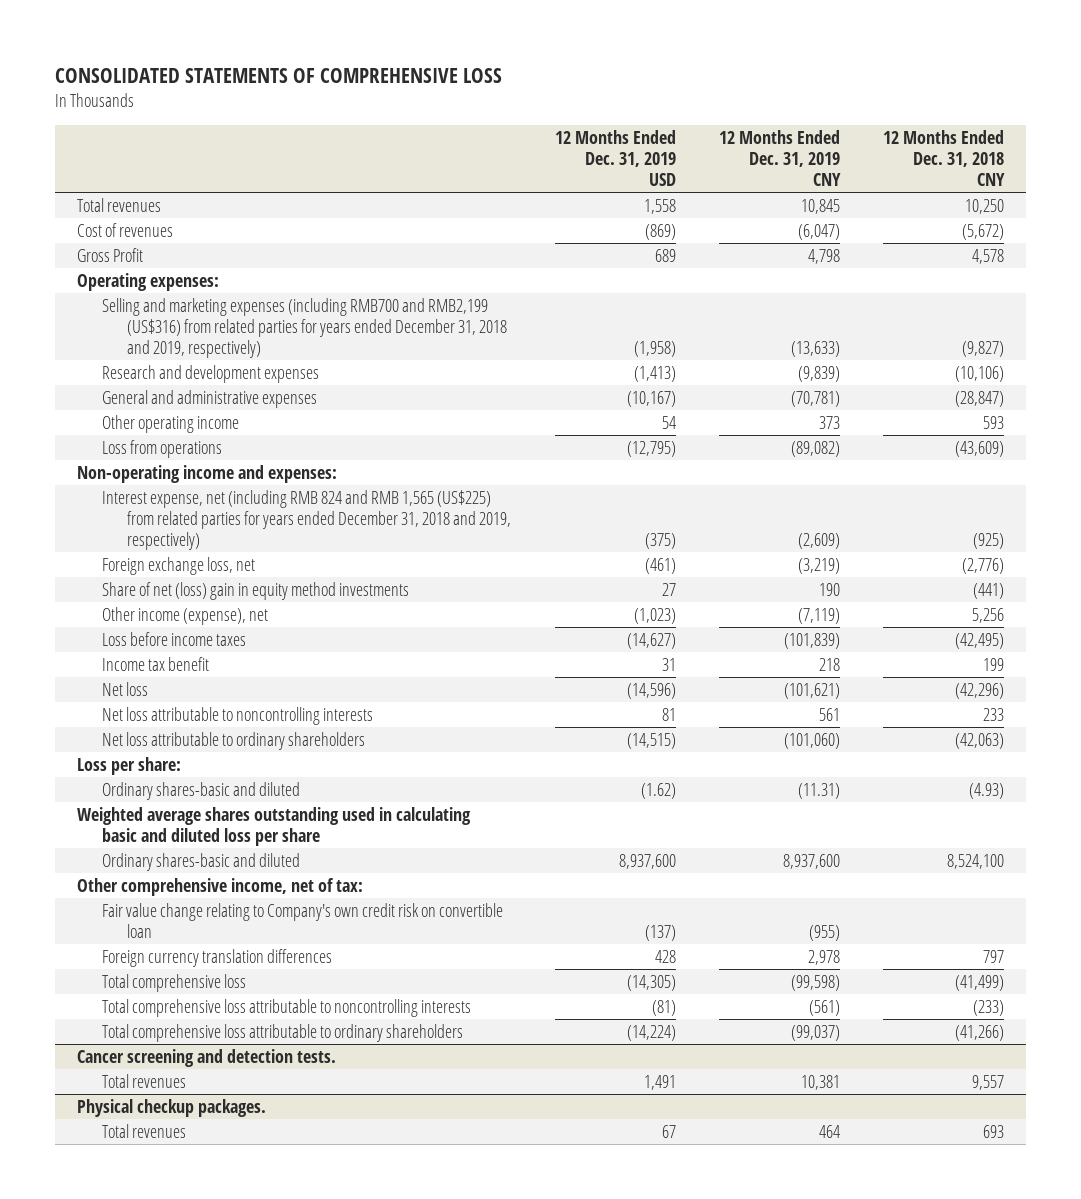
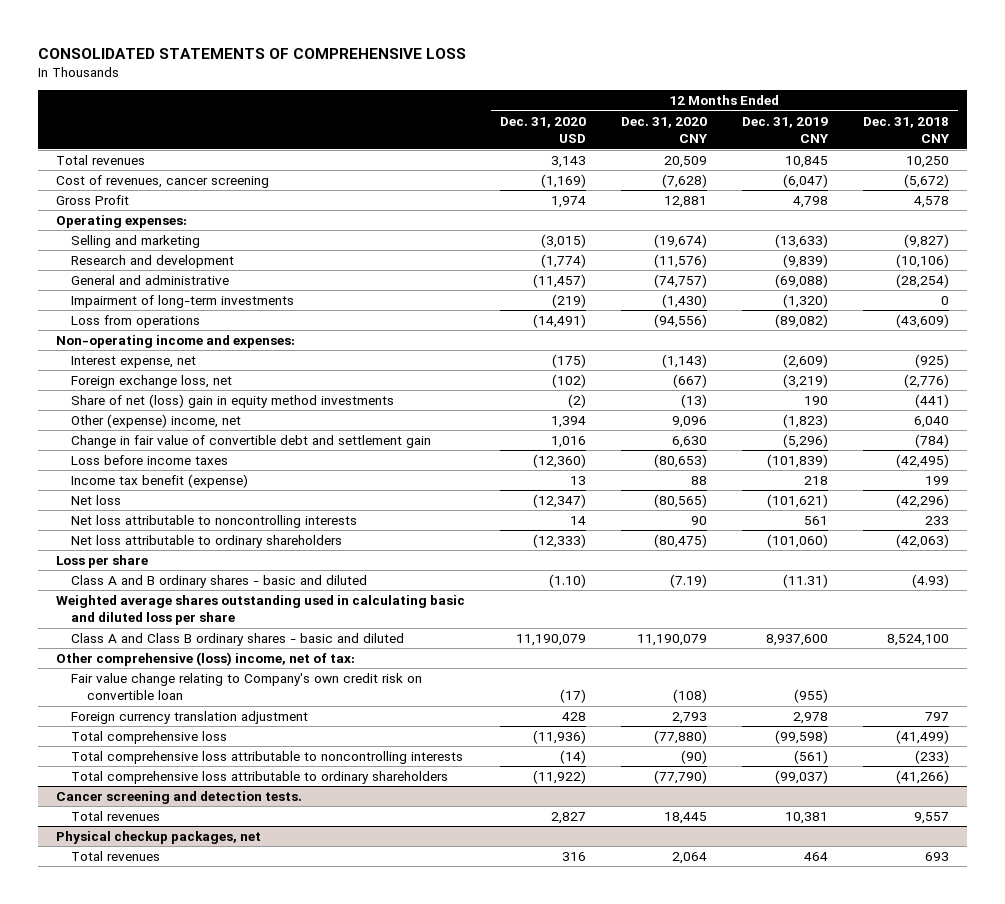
- | 12 Months Ended Dec. 31, 2019 USD | 12 Months Ended Dec. 31, 2019 CNY | 12 Months Ended Dec. 31, 2018 CNY
+ | 12 Months Ended Dec. 31, 2020 USD | 12 Months Ended Dec. 31, 2020 CNY | 12 Months Ended Dec. 31, 2019 CNY | 12 Months Ended Dec. 31, 2018 CNY
- Cost of revenues | (869) | (6,047) | (5,672)
+ Cost of revenues, cancer screening | (1,169) | (7,628) | (6,047) | (5,672)
- Selling and marketing expenses (including RMB700 and RMB2,199 (US$316) from related parties for years ended December 31, 2018 and 2019, respectively) | (1,958) | (13,633) | (9,827)
- Research and development expenses | (1,413) | (9,839) | (10,106)
- General and administrative expenses | (10,167) | (70,781) | (28,847)
- Other operating income | 54 | 373 | 593
+ Selling and marketing | (3,015) | (19,674) | (13,633) | (9,827)
+ Research and development | (1,774) | (11,576) | (9,839) | (10,106)
+ General and administrative | (11,457) | (74,757) | (69,088) | (28,254)
+ Impairment of long-term investments | (219) | (1,430) | (1,320) | 0
- Interest expense, net (including RMB 824 and RMB 1,565 (US$225) from related parties for years ended December 31, 2018 and 2019, respectively) | (375) | (2,609) | (925)
+ Interest expense, net | (175) | (1,143) | (2,609) | (925)
- Other income (expense), net | (1,023) | (7,119) | 5,256
+ Other (expense) income, net | 1,394 | 9,096 | (1,823) | 6,040
+ Change in fair value of convertible debt and settlement gain | 1,016 | 6,630 | (5,296) | (784)
- Income tax benefit | 31 | 218 | 199
+ Income tax benefit (expense) | 13 | 88 | 218 | 199
- Loss per share:
- Ordinary shares-basic and diluted | (1.62) | (11.31) | (4.93)
+ Loss per share
+ Class A and B ordinary shares - basic and diluted | (1.10) | (7.19) | (11.31) | (4.93)
- Ordinary shares-basic and diluted | 8,937,600 | 8,937,600 | 8,524,100
- Other comprehensive income, net of tax:
+ Class A and Class B ordinary shares - basic and diluted | 11,190,079 | 11,190,079 | 8,937,600 | 8,524,100
+ Other comprehensive (loss) income, net of tax:
- Foreign currency translation differences | 428 | 2,978 | 797
+ Foreign currency translation adjustment | 428 | 2,793 | 2,978 | 797
- Physical checkup packages.
+ Physical checkup packages, net

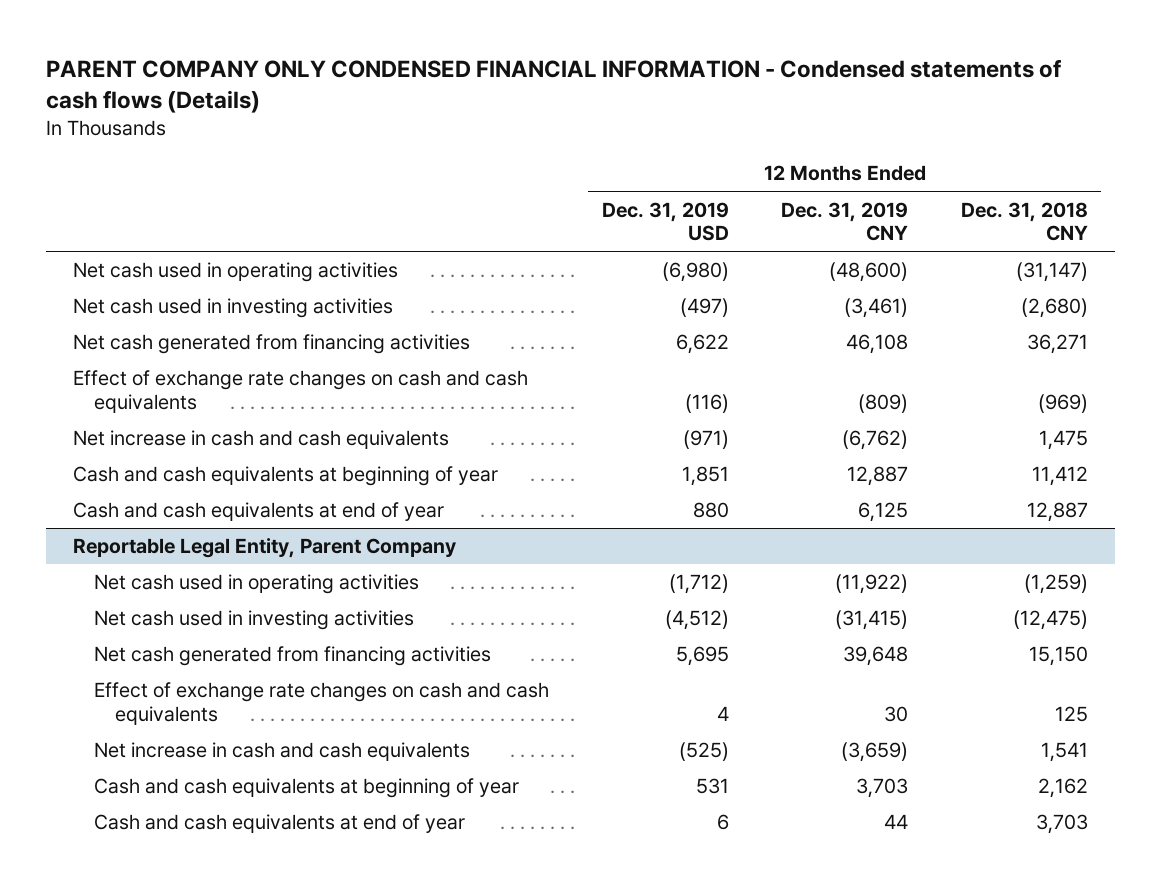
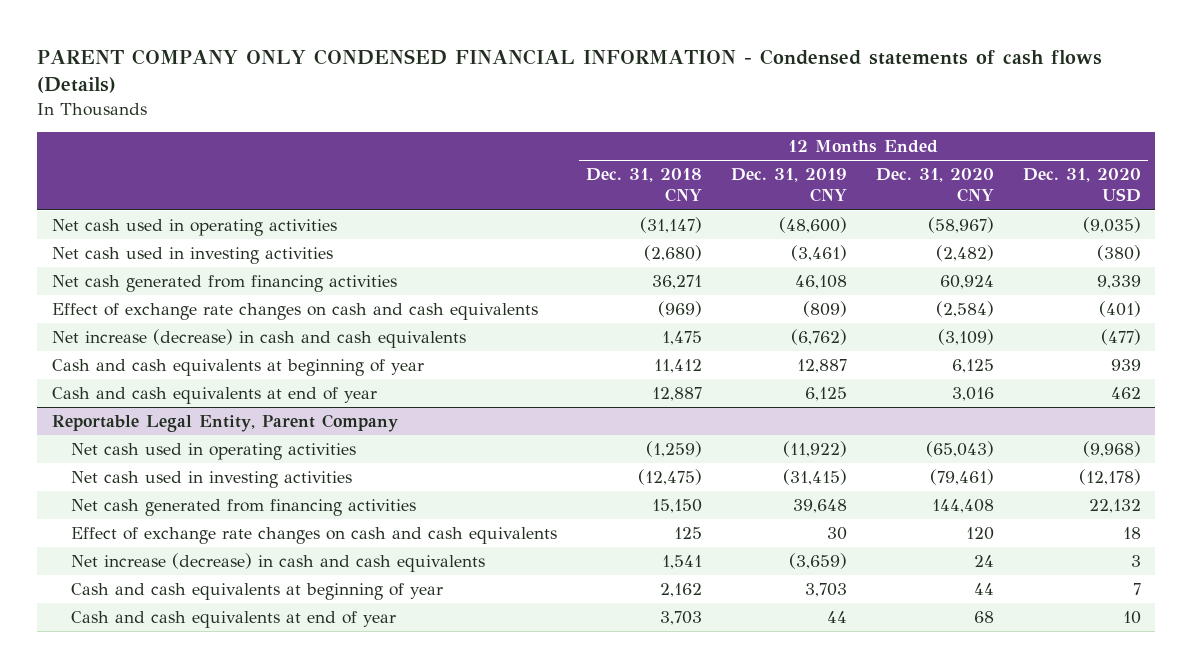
- | 12 Months Ended Dec. 31, 2019 USD | 12 Months Ended Dec. 31, 2019 CNY | 12 Months Ended Dec. 31, 2018 CNY
+ | 12 Months Ended Dec. 31, 2018 CNY | 12 Months Ended Dec. 31, 2019 CNY | 12 Months Ended Dec. 31, 2020 CNY | 12 Months Ended Dec. 31, 2020 USD
- Net increase in cash and cash equivalents | (971) | (6,762) | 1,475
+ Net increase (decrease) in cash and cash equivalents | 1,475 | (6,762) | (3,109) | (477)
@ Reportable Legal Entity, Parent Company
- Net increase in cash and cash equivalents | (525) | (3,659) | 1,541
+ Net increase (decrease) in cash and cash equivalents | 1,541 | (3,659) | 24 | 3

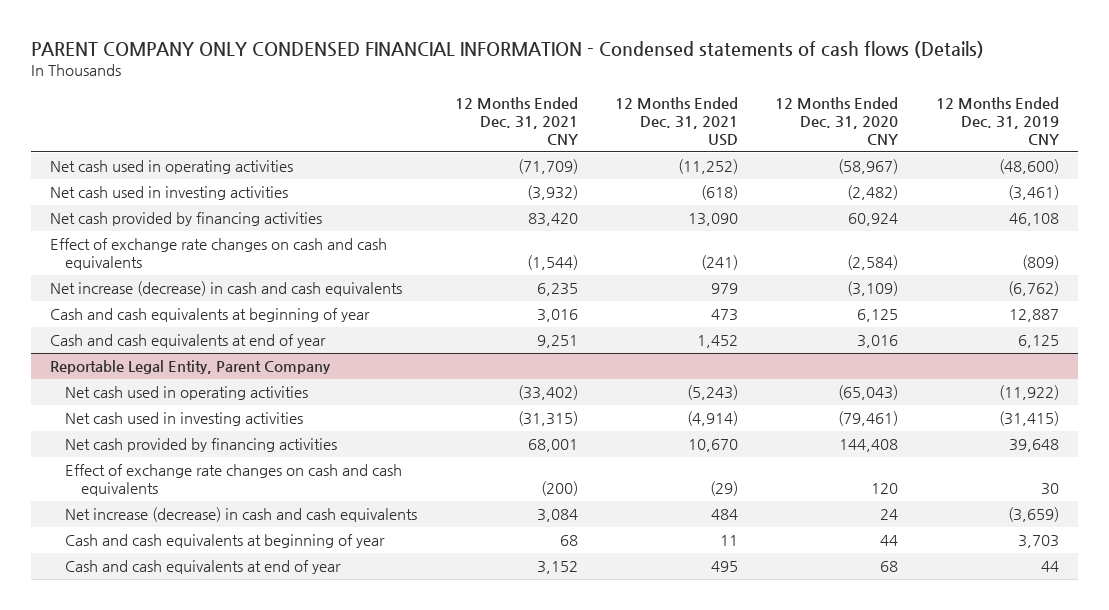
- | 12 Months Ended Dec. 31, 2018 CNY | 12 Months Ended Dec. 31, 2019 CNY | 12 Months Ended Dec. 31, 2020 CNY | 12 Months Ended Dec. 31, 2020 USD
+ | 12 Months Ended Dec. 31, 2021 CNY | 12 Months Ended Dec. 31, 2021 USD | 12 Months Ended Dec. 31, 2020 CNY | 12 Months Ended Dec. 31, 2019 CNY
- Net cash generated from financing activities | 36,271 | 46,108 | 60,924 | 9,339
+ Net cash provided by financing activities | 83,420 | 13,090 | 60,924 | 46,108
@ Reportable Legal Entity, Parent Company
- Net cash generated from financing activities | 15,150 | 39,648 | 144,408 | 22,132
+ Net cash provided by financing activities | 68,001 | 10,670 | 144,408 | 39,648

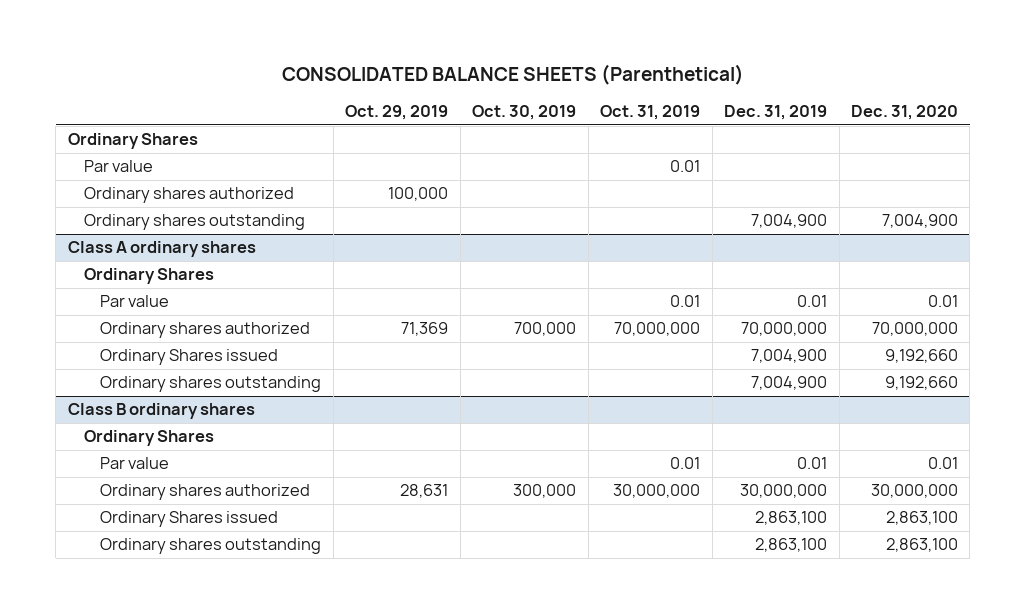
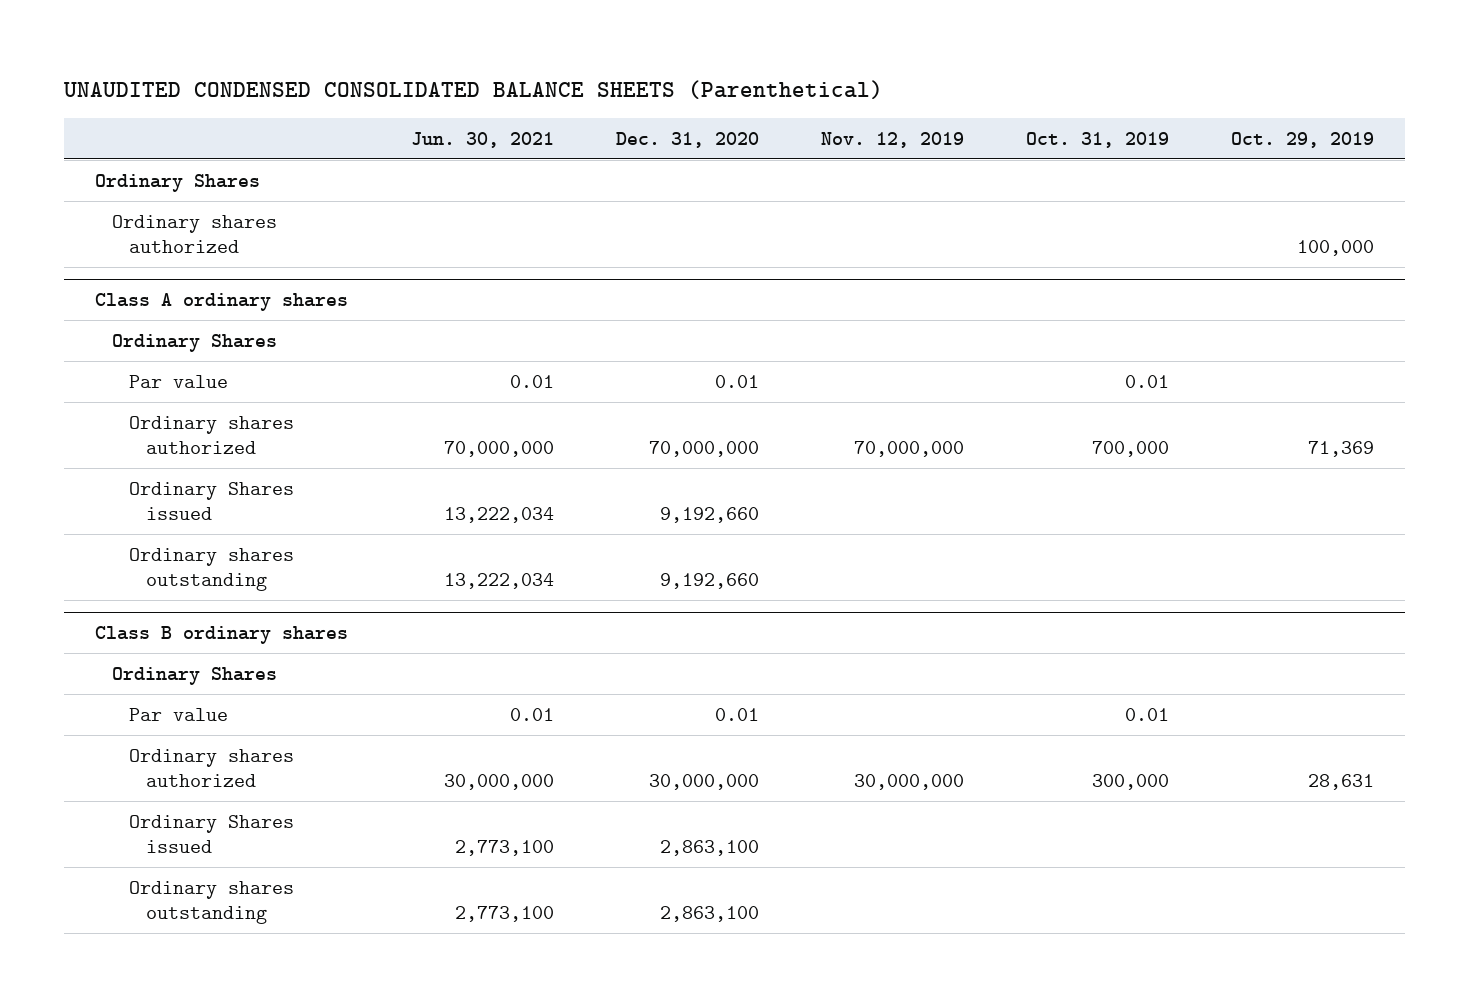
- CONSOLIDATED BALANCE SHEETS (Parenthetical)
+ UNAUDITED CONDENSED CONSOLIDATED BALANCE SHEETS (Parenthetical)
- | Oct. 29, 2019 | Oct. 30, 2019 | Oct. 31, 2019 | Dec. 31, 2019 | Dec. 31, 2020
+ | Jun. 30, 2021 | Dec. 31, 2020 | Nov. 12, 2019 | Oct. 31, 2019 | Oct. 29, 2019
- Par value | | | 0.01 | |
- Ordinary shares outstanding | | | | 7,004,900 | 7,004,900
@ Class A ordinary shares
- Ordinary shares authorized | 71,369 | 700,000 | 70,000,000 | 70,000,000 | 70,000,000
+ Ordinary shares authorized | 70,000,000 | 70,000,000 | 70,000,000 | 700,000 | 71,369
@ Class B ordinary shares
- Ordinary shares authorized | 28,631 | 300,000 | 30,000,000 | 30,000,000 | 30,000,000
+ Ordinary shares authorized | 30,000,000 | 30,000,000 | 30,000,000 | 300,000 | 28,631

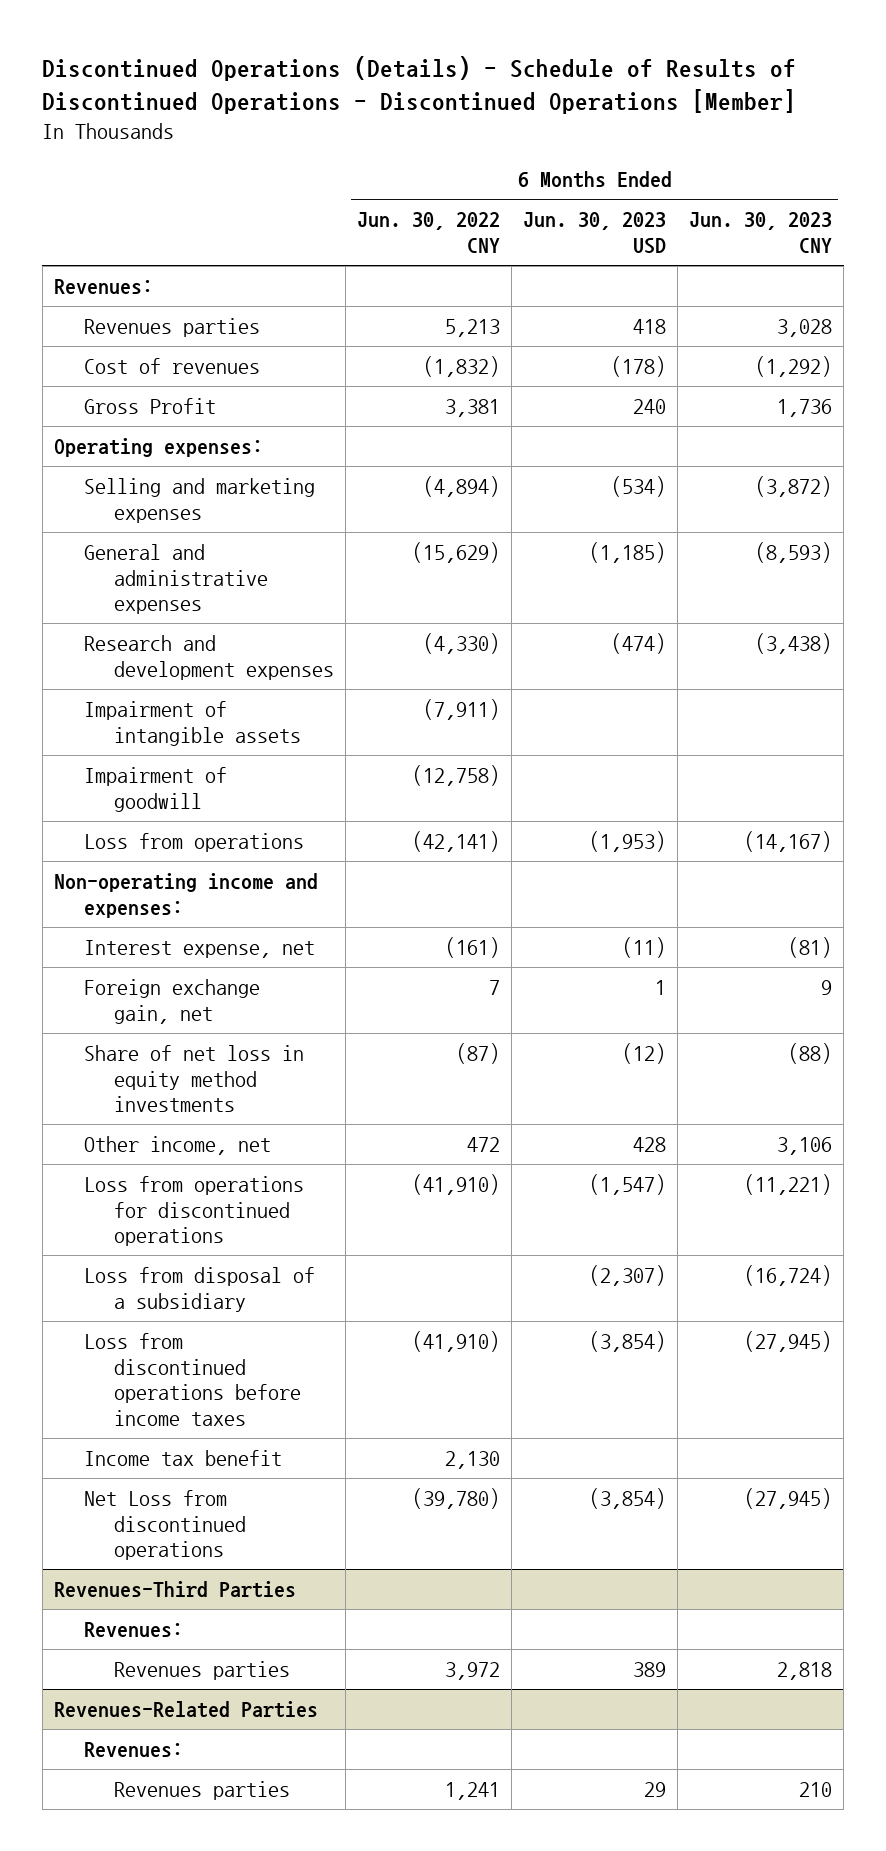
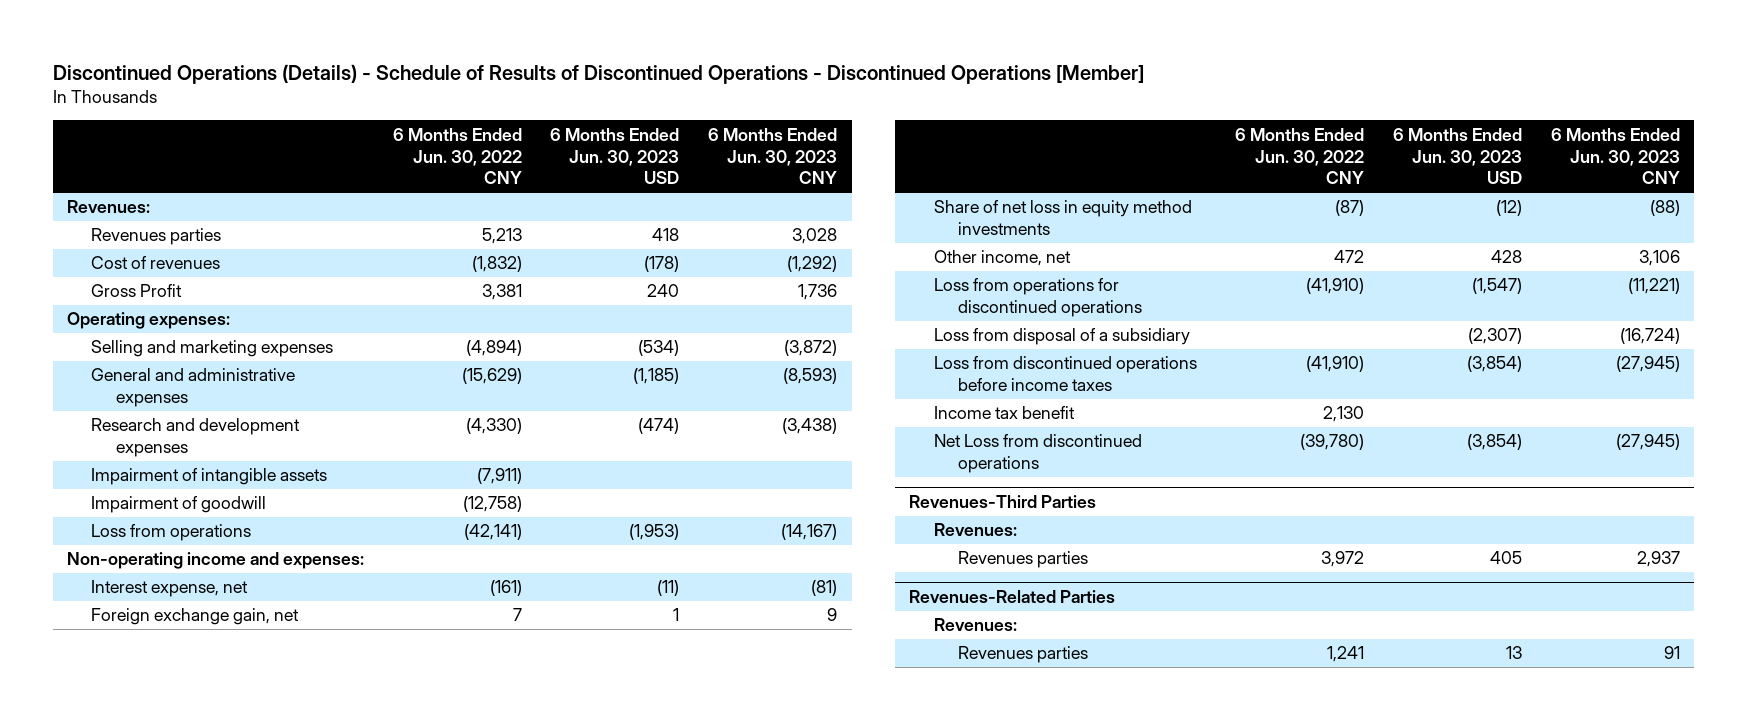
@ Revenues-Third Parties
- Revenues parties | 3,972 | 389 | 2,818
+ Revenues parties | 3,972 | 405 | 2,937
@ Revenues-Related Parties
- Revenues parties | 1,241 | 29 | 210
+ Revenues parties | 1,241 | 13 | 91

